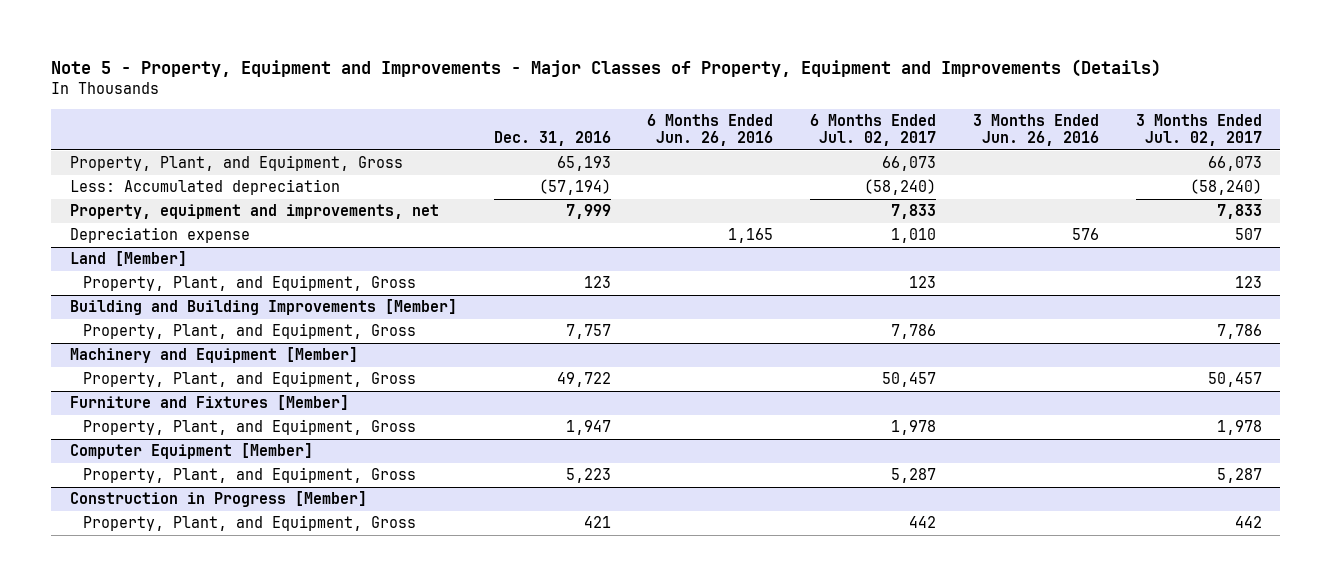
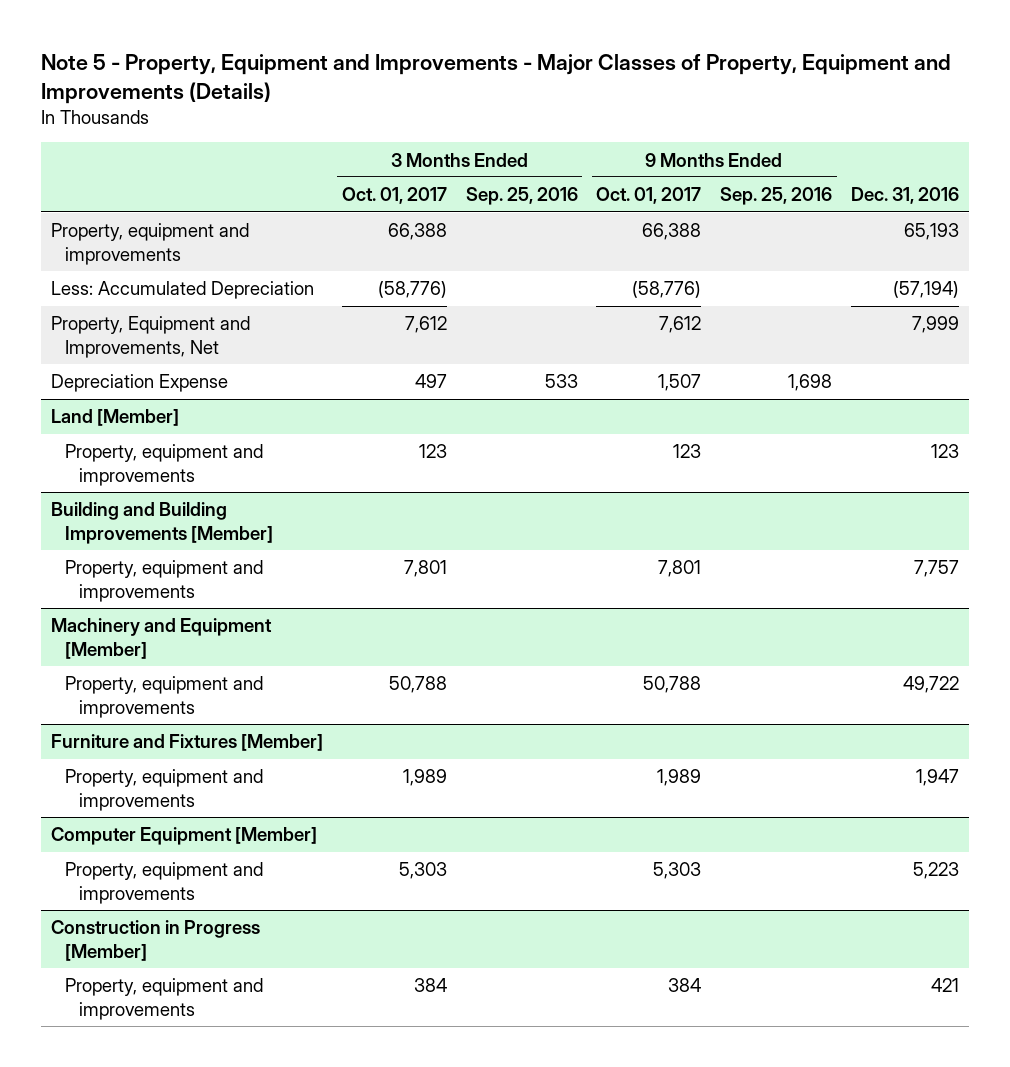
- | Dec. 31, 2016 | 6 Months Ended Jun. 26, 2016 | 6 Months Ended Jul. 02, 2017 | 3 Months Ended Jun. 26, 2016 | 3 Months Ended Jul. 02, 2017
+ | 3 Months Ended Oct. 01, 2017 | 3 Months Ended Sep. 25, 2016 | 9 Months Ended Oct. 01, 2017 | 9 Months Ended Sep. 25, 2016 | Dec. 31, 2016
- Property, Plant, and Equipment, Gross | 65,193 | | 66,073 | | 66,073
- Less: Accumulated depreciation | (57,194) | | (58,240) | | (58,240)
- Property, equipment and improvements, net | 7,999 | | 7,833 | | 7,833
- Depreciation expense | | 1,165 | 1,010 | 576 | 507
+ Property, equipment and improvements | 66,388 | | 66,388 | | 65,193
+ Less: Accumulated Depreciation | (58,776) | | (58,776) | | (57,194)
+ Property, Equipment and Improvements, Net | 7,612 | | 7,612 | | 7,999
+ Depreciation Expense | 497 | 533 | 1,507 | 1,698 |
@ Land [Member]
- Property, Plant, and Equipment, Gross | 123 | | 123 | | 123
+ Property, equipment and improvements | 123 | | 123 | | 123
@ Building and Building Improvements [Member]
- Property, Plant, and Equipment, Gross | 7,757 | | 7,786 | | 7,786
+ Property, equipment and improvements | 7,801 | | 7,801 | | 7,757
@ Machinery and Equipment [Member]
- Property, Plant, and Equipment, Gross | 49,722 | | 50,457 | | 50,457
+ Property, equipment and improvements | 50,788 | | 50,788 | | 49,722
@ Furniture and Fixtures [Member]
- Property, Plant, and Equipment, Gross | 1,947 | | 1,978 | | 1,978
+ Property, equipment and improvements | 1,989 | | 1,989 | | 1,947
@ Computer Equipment [Member]
- Property, Plant, and Equipment, Gross | 5,223 | | 5,287 | | 5,287
+ Property, equipment and improvements | 5,303 | | 5,303 | | 5,223
@ Construction in Progress [Member]
- Property, Plant, and Equipment, Gross | 421 | | 442 | | 442
+ Property, equipment and improvements | 384 | | 384 | | 421

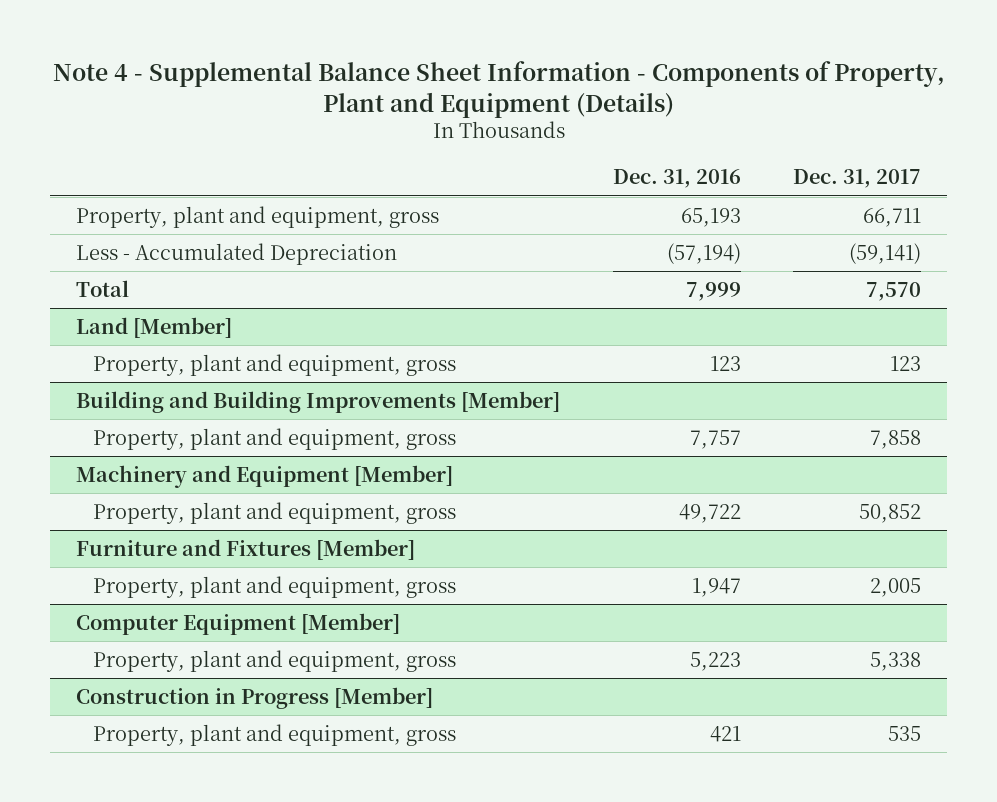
- Note 5 - Property, Equipment and Improvements - Major Classes of Property, Equipment and Improvements (Details)
+ Note 4 - Supplemental Balance Sheet Information - Components of Property, Plant and Equipment (Details)
- | 3 Months Ended Oct. 01, 2017 | 3 Months Ended Sep. 25, 2016 | 9 Months Ended Oct. 01, 2017 | 9 Months Ended Sep. 25, 2016 | Dec. 31, 2016
+ | Dec. 31, 2016 | Dec. 31, 2017
- Property, equipment and improvements | 66,388 | | 66,388 | | 65,193
- Less: Accumulated Depreciation | (58,776) | | (58,776) | | (57,194)
- Property, Equipment and Improvements, Net | 7,612 | | 7,612 | | 7,999
- Depreciation Expense | 497 | 533 | 1,507 | 1,698 |
+ Property, plant and equipment, gross | 65,193 | 66,711
+ Less - Accumulated Depreciation | (57,194) | (59,141)
+ Total | 7,999 | 7,570
@ Land [Member]
- Property, equipment and improvements | 123 | | 123 | | 123
+ Property, plant and equipment, gross | 123 | 123
@ Building and Building Improvements [Member]
- Property, equipment and improvements | 7,801 | | 7,801 | | 7,757
+ Property, plant and equipment, gross | 7,757 | 7,858
@ Machinery and Equipment [Member]
- Property, equipment and improvements | 50,788 | | 50,788 | | 49,722
+ Property, plant and equipment, gross | 49,722 | 50,852
@ Furniture and Fixtures [Member]
- Property, equipment and improvements | 1,989 | | 1,989 | | 1,947
+ Property, plant and equipment, gross | 1,947 | 2,005
@ Computer Equipment [Member]
- Property, equipment and improvements | 5,303 | | 5,303 | | 5,223
+ Property, plant and equipment, gross | 5,223 | 5,338
@ Construction in Progress [Member]
- Property, equipment and improvements | 384 | | 384 | | 421
+ Property, plant and equipment, gross | 421 | 535

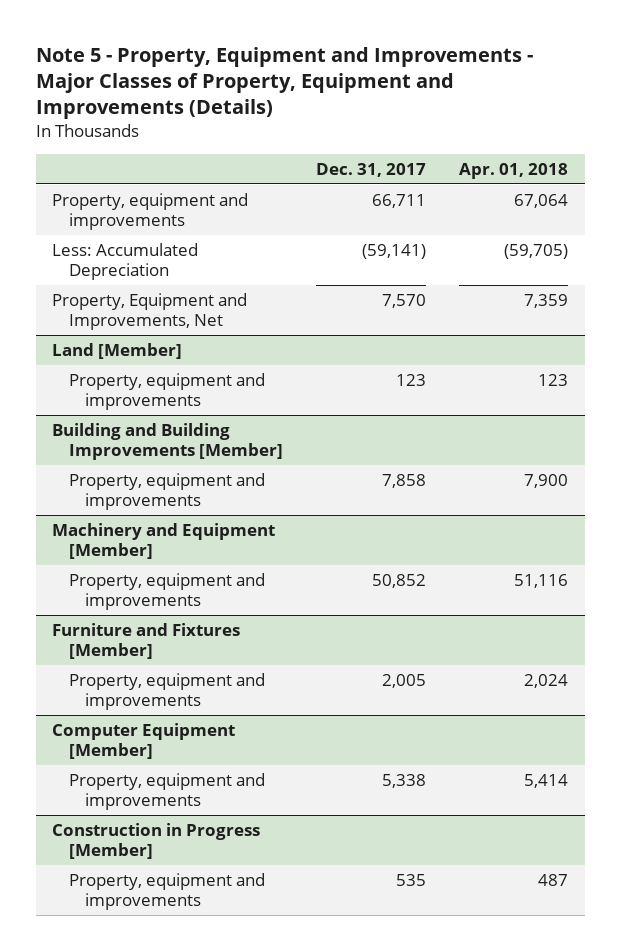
- Note 4 - Supplemental Balance Sheet Information - Components of Property, Plant and Equipment (Details)
+ Note 5 - Property, Equipment and Improvements - Major Classes of Property, Equipment and Improvements (Details)
- | Dec. 31, 2016 | Dec. 31, 2017
+ | Dec. 31, 2017 | Apr. 01, 2018
- Property, plant and equipment, gross | 65,193 | 66,711
- Less - Accumulated Depreciation | (57,194) | (59,141)
- Total | 7,999 | 7,570
+ Property, equipment and improvements | 66,711 | 67,064
+ Less: Accumulated Depreciation | (59,141) | (59,705)
+ Property, Equipment and Improvements, Net | 7,570 | 7,359
@ Land [Member]
- Property, plant and equipment, gross | 123 | 123
+ Property, equipment and improvements | 123 | 123
@ Building and Building Improvements [Member]
- Property, plant and equipment, gross | 7,757 | 7,858
+ Property, equipment and improvements | 7,858 | 7,900
@ Machinery and Equipment [Member]
- Property, plant and equipment, gross | 49,722 | 50,852
+ Property, equipment and improvements | 50,852 | 51,116
@ Furniture and Fixtures [Member]
- Property, plant and equipment, gross | 1,947 | 2,005
+ Property, equipment and improvements | 2,005 | 2,024
@ Computer Equipment [Member]
- Property, plant and equipment, gross | 5,223 | 5,338
+ Property, equipment and improvements | 5,338 | 5,414
@ Construction in Progress [Member]
- Property, plant and equipment, gross | 421 | 535
+ Property, equipment and improvements | 535 | 487

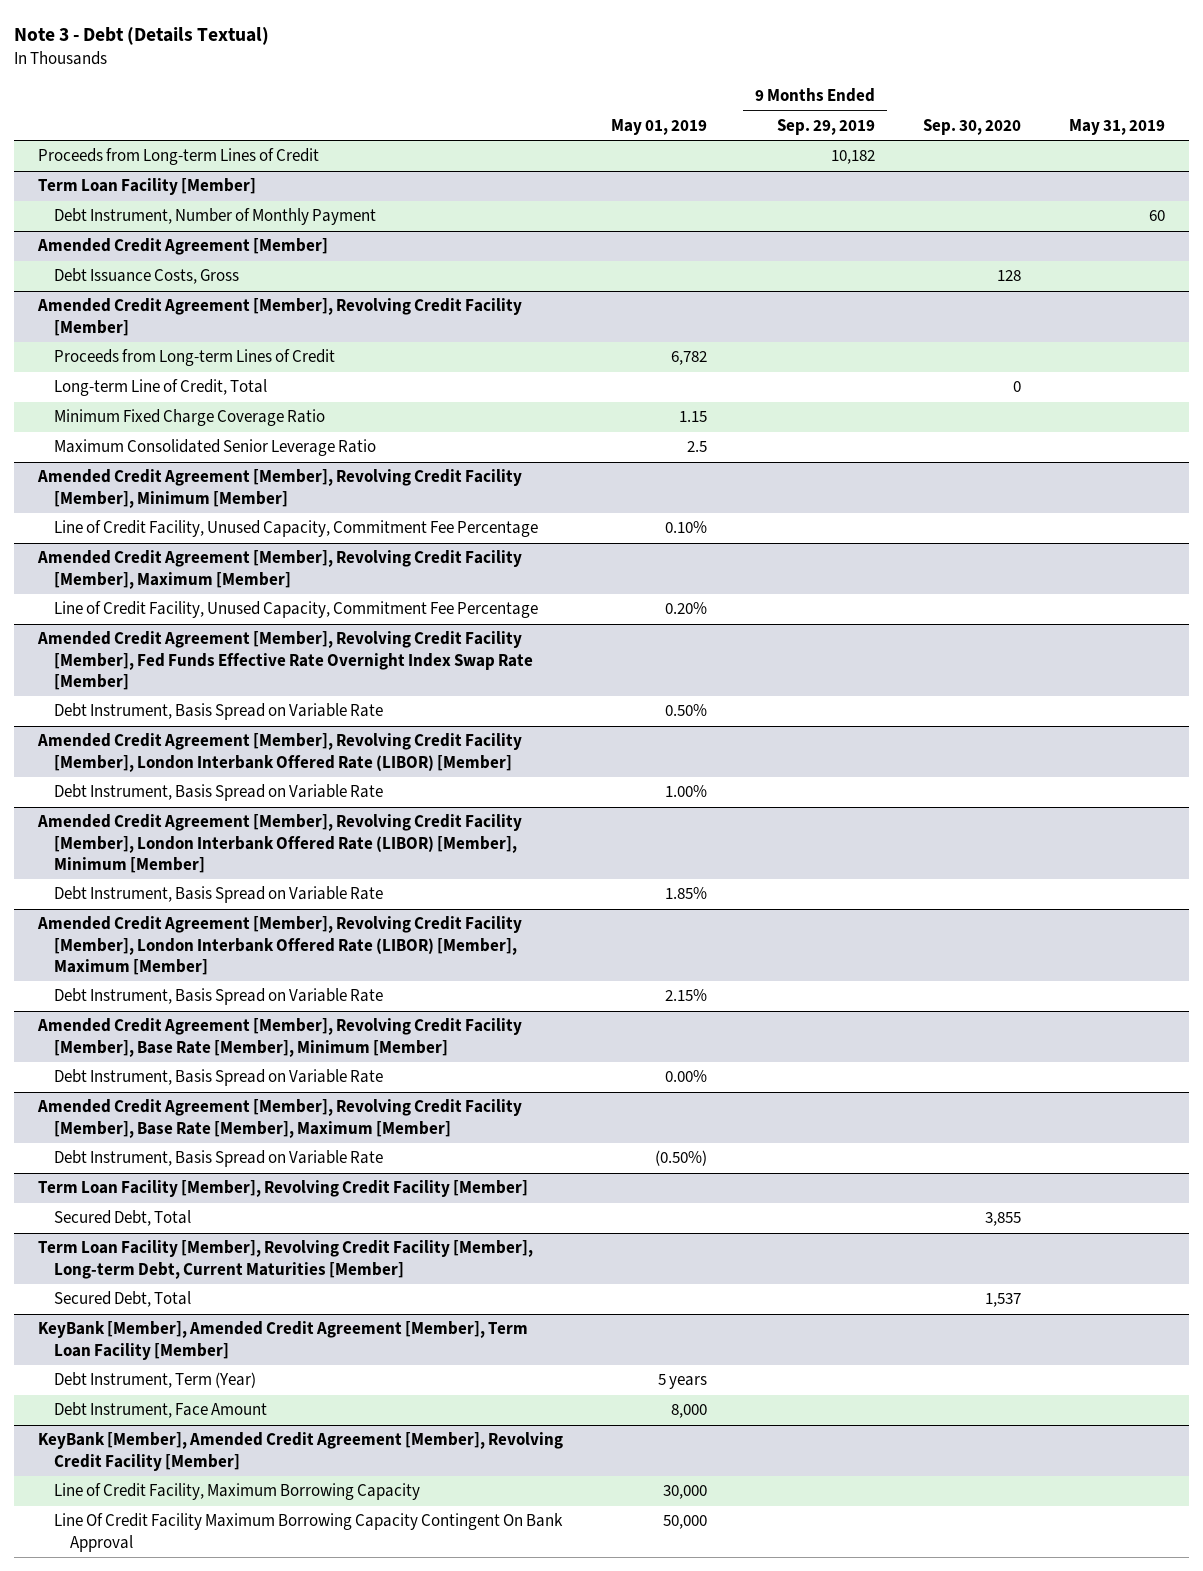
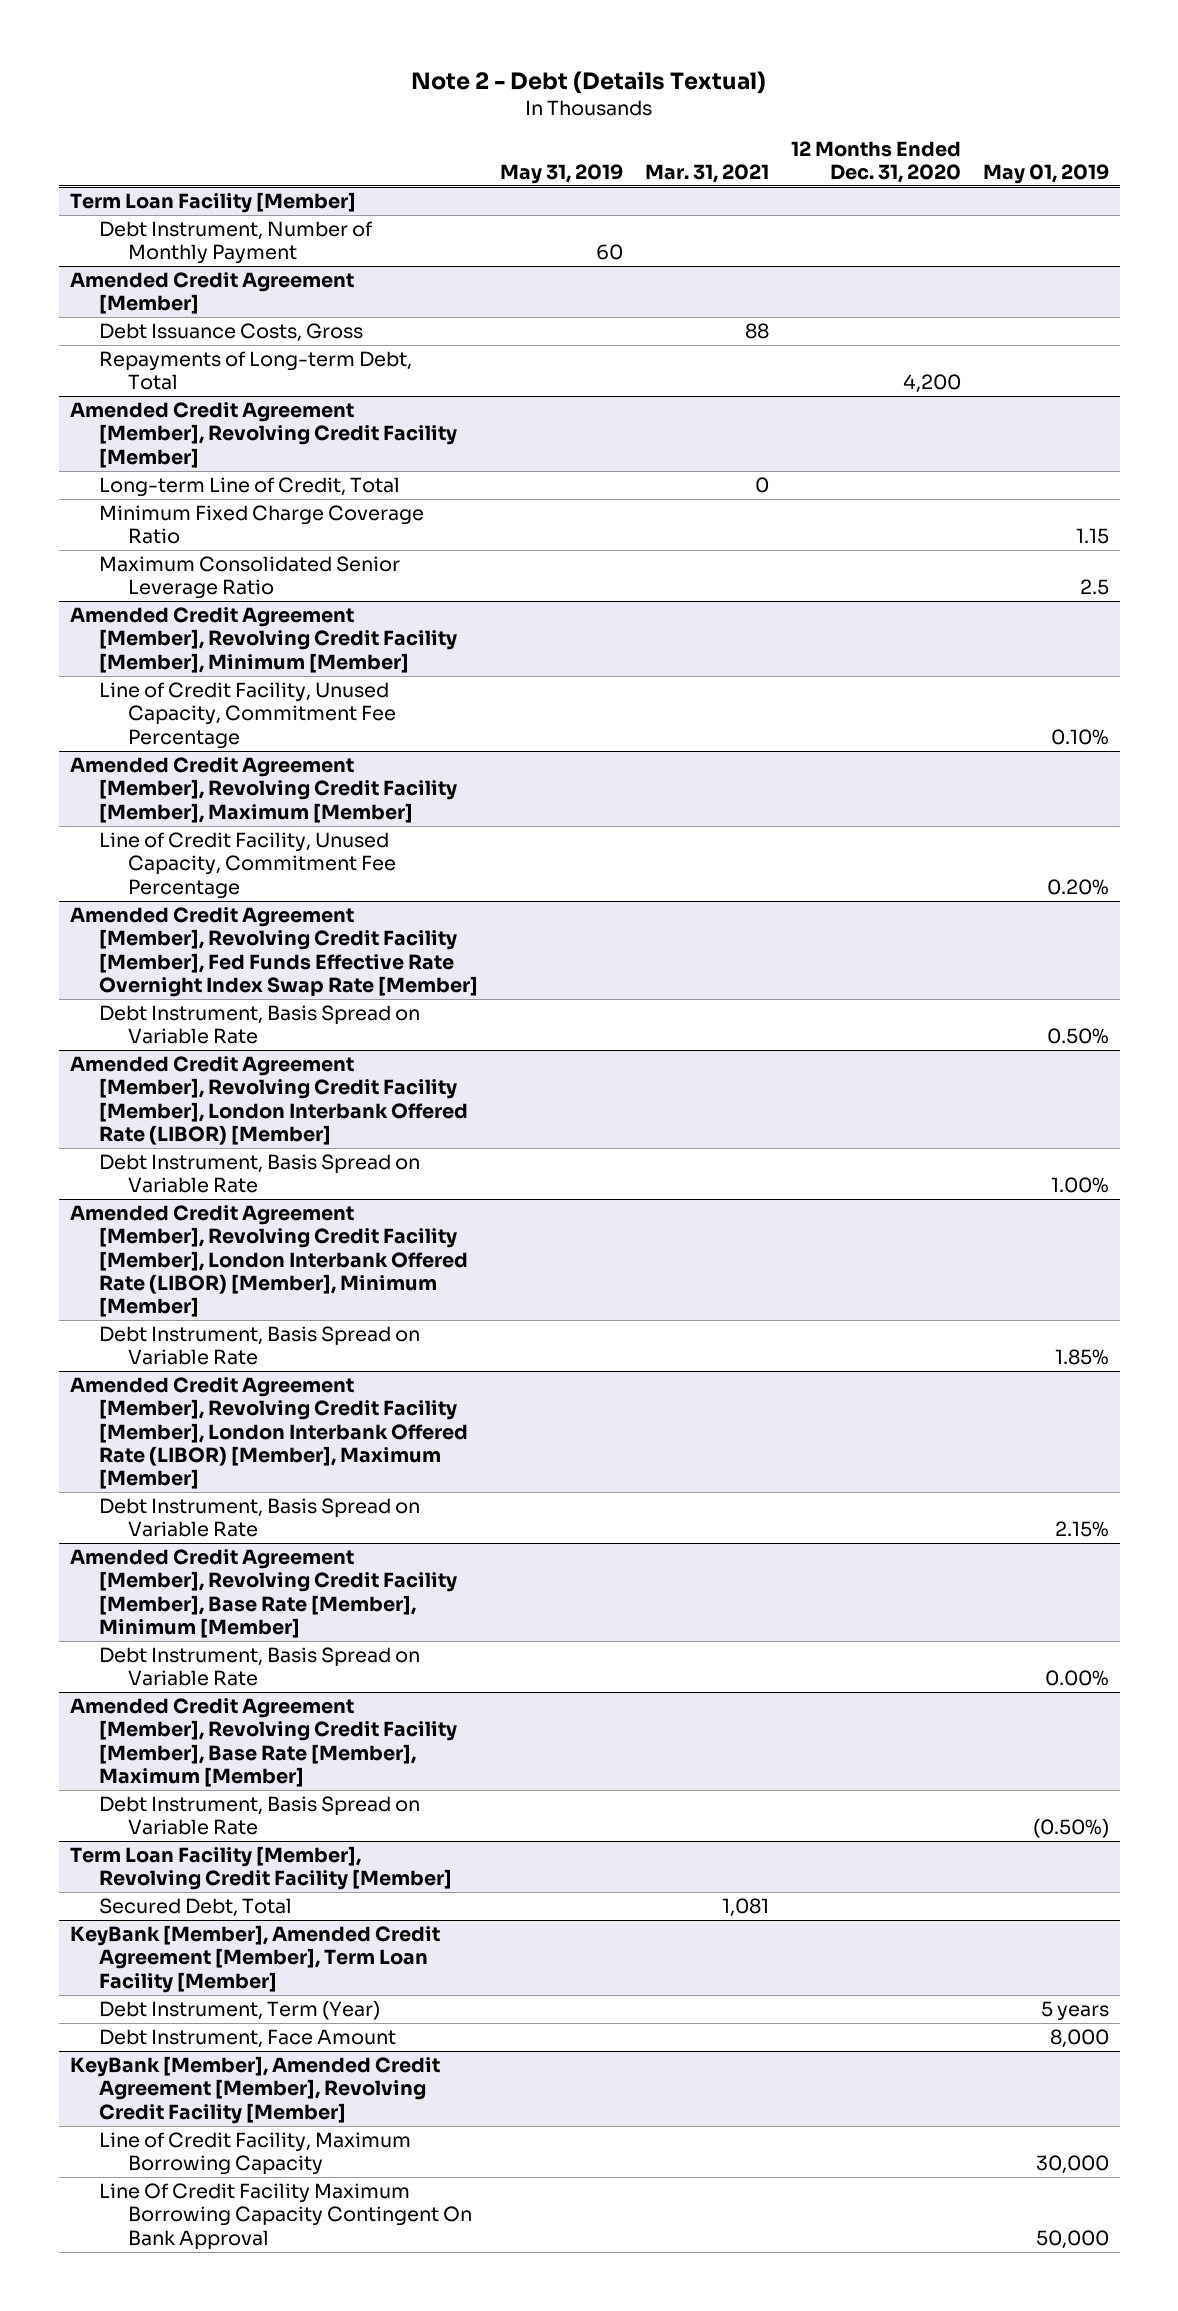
- Note 3 - Debt (Details Textual)
+ Note 2 - Debt (Details Textual)
- | May 01, 2019 | 9 Months Ended Sep. 29, 2019 | Sep. 30, 2020 | May 31, 2019
+ | May 31, 2019 | Mar. 31, 2021 | 12 Months Ended Dec. 31, 2020 | May 01, 2019
- Proceeds from Long-term Lines of Credit | | 10,182 | |
@ Amended Credit Agreement [Member]
+ Repayments of Long-term Debt, Total | | | 4,200 |
@ Amended Credit Agreement [Member], Revolving Credit Facility [Member]
- Proceeds from Long-term Lines of Credit | 6,782 | | |
- Term Loan Facility [Member], Revolving Credit Facility [Member], Long-term Debt, Current Maturities [Member]
- Secured Debt, Total | | | 1,537 |

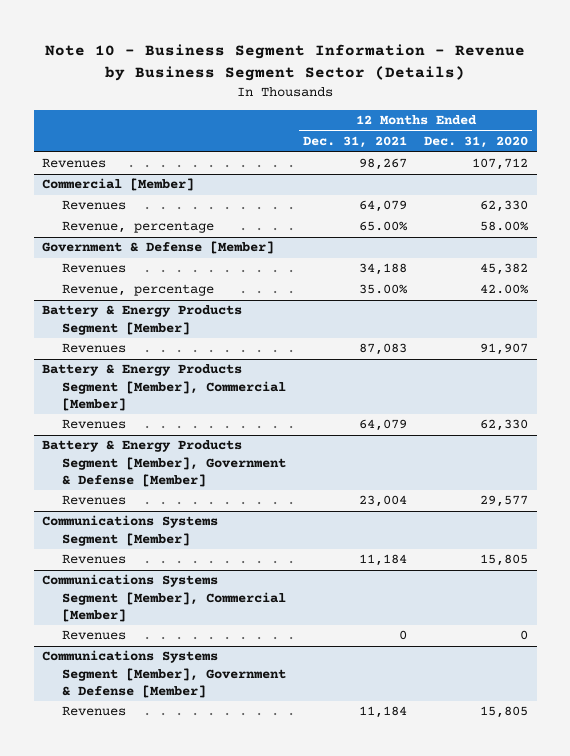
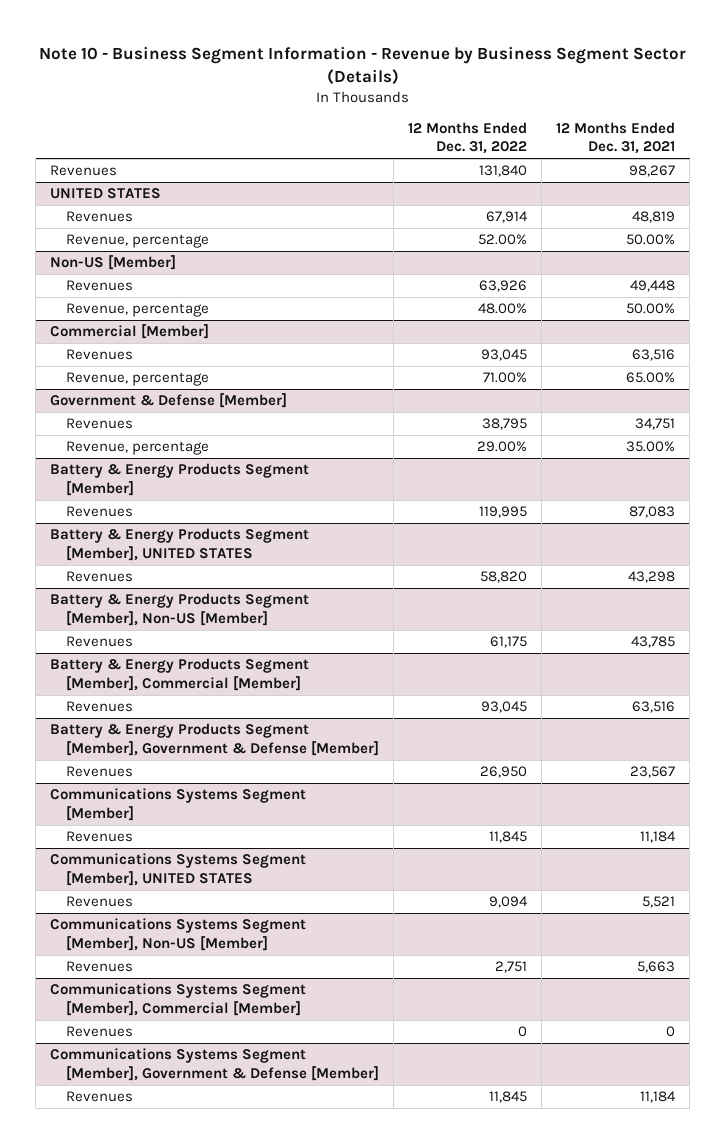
- | 12 Months Ended Dec. 31, 2021 | 12 Months Ended Dec. 31, 2020
+ | 12 Months Ended Dec. 31, 2022 | 12 Months Ended Dec. 31, 2021
+ UNITED STATES
+ Revenues | 67,914 | 48,819
+ Revenue, percentage | 52.00% | 50.00%
+ Non-US [Member]
+ Revenues | 63,926 | 49,448
+ Revenue, percentage | 48.00% | 50.00%
@ Commercial [Member]
- Revenues | 64,079 | 62,330
+ Revenues | 93,045 | 63,516
@ Government & Defense [Member]
- Revenues | 34,188 | 45,382
+ Revenues | 38,795 | 34,751
+ Battery & Energy Products Segment [Member], UNITED STATES
+ Revenues | 58,820 | 43,298
+ Battery & Energy Products Segment [Member], Non-US [Member]
+ Revenues | 61,175 | 43,785
@ Battery & Energy Products Segment [Member], Commercial [Member]
- Revenues | 64,079 | 62,330
+ Revenues | 93,045 | 63,516
@ Battery & Energy Products Segment [Member], Government & Defense [Member]
- Revenues | 23,004 | 29,577
+ Revenues | 26,950 | 23,567
+ Communications Systems Segment [Member], UNITED STATES
+ Revenues | 9,094 | 5,521
+ Communications Systems Segment [Member], Non-US [Member]
+ Revenues | 2,751 | 5,663

